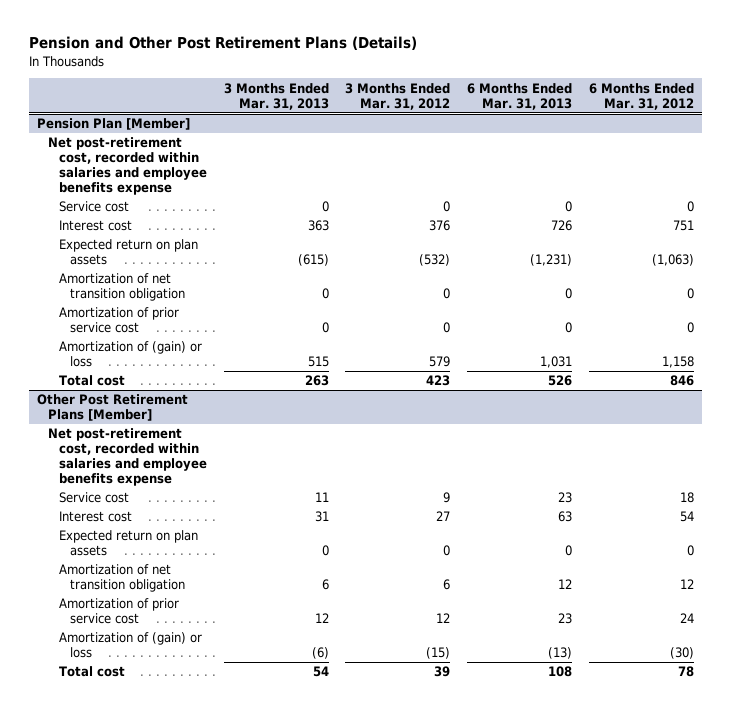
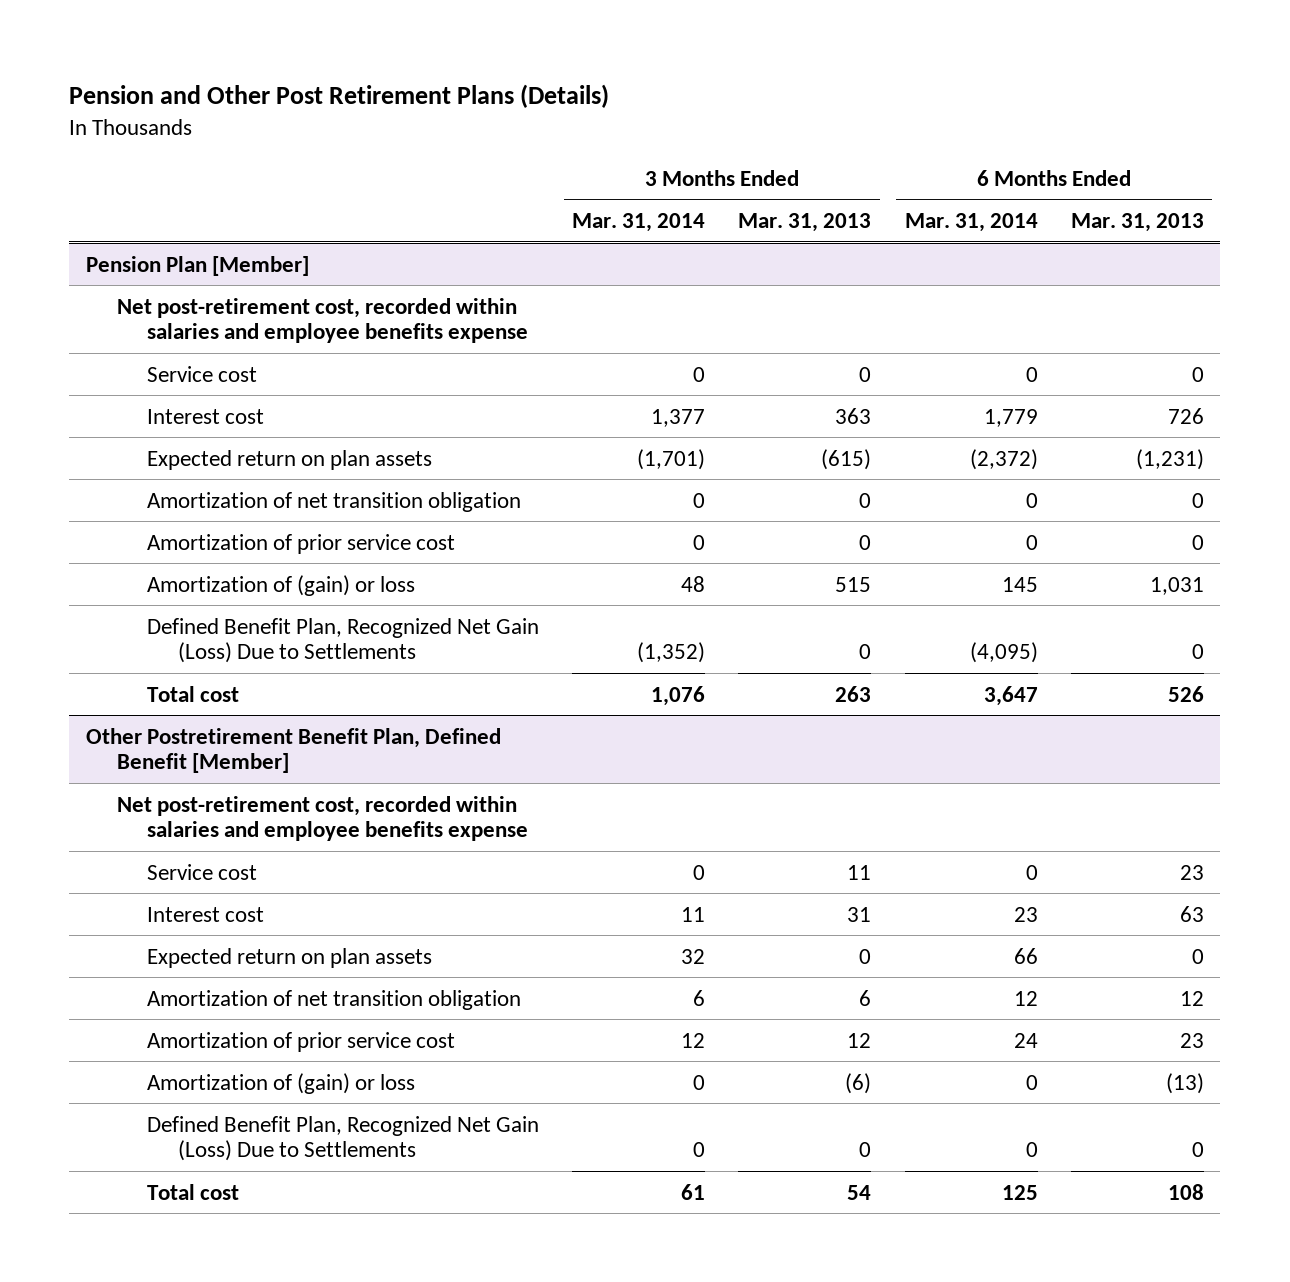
- | 3 Months Ended Mar. 31, 2013 | 3 Months Ended Mar. 31, 2012 | 6 Months Ended Mar. 31, 2013 | 6 Months Ended Mar. 31, 2012
+ | 3 Months Ended Mar. 31, 2014 | 3 Months Ended Mar. 31, 2013 | 6 Months Ended Mar. 31, 2014 | 6 Months Ended Mar. 31, 2013
@ Pension Plan [Member]
+ Defined Benefit Plan, Recognized Net Gain (Loss) Due to Settlements | (1,352) | 0 | (4,095) | 0
- Other Post Retirement Plans [Member]
+ Other Postretirement Benefit Plan, Defined Benefit [Member]
+ Defined Benefit Plan, Recognized Net Gain (Loss) Due to Settlements | 0 | 0 | 0 | 0

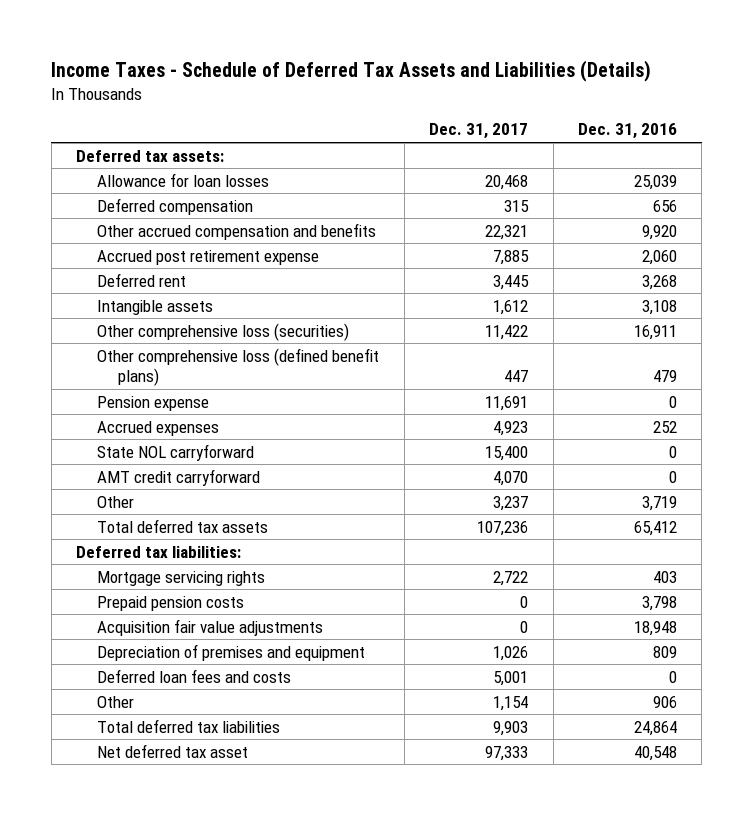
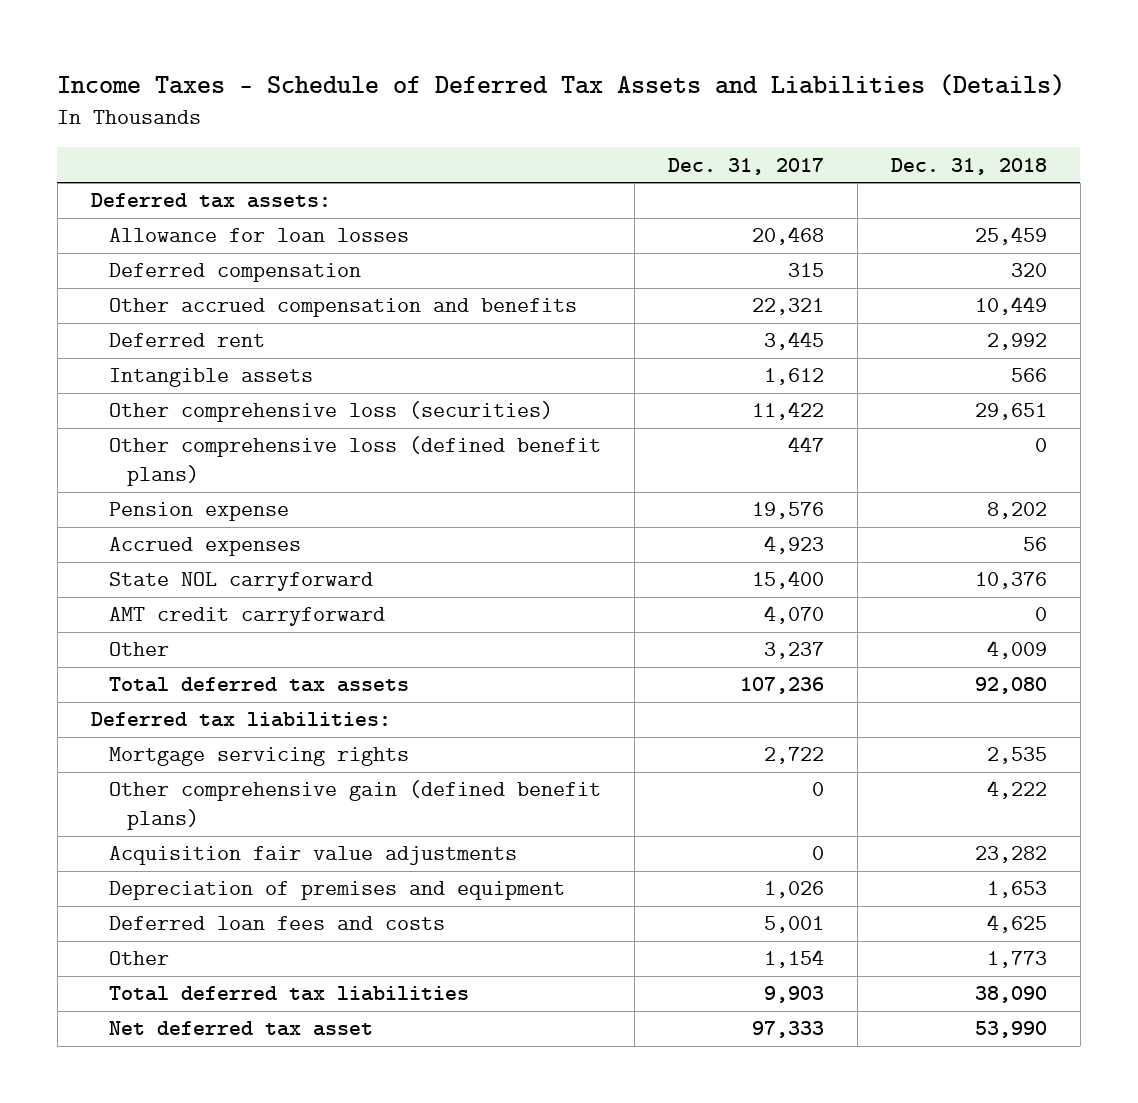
- | Dec. 31, 2017 | Dec. 31, 2016
+ | Dec. 31, 2017 | Dec. 31, 2018
- Accrued post retirement expense | 7,885 | 2,060
- Pension expense | 11,691 | 0
+ Pension expense | 19,576 | 8,202
- Prepaid pension costs | 0 | 3,798
+ Other comprehensive gain (defined benefit plans) | 0 | 4,222

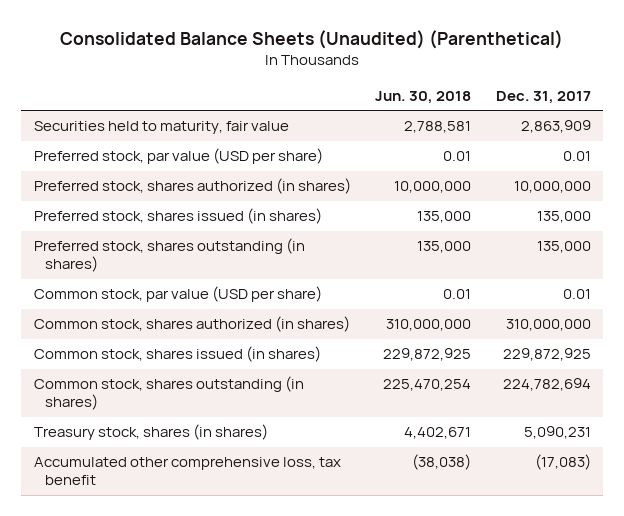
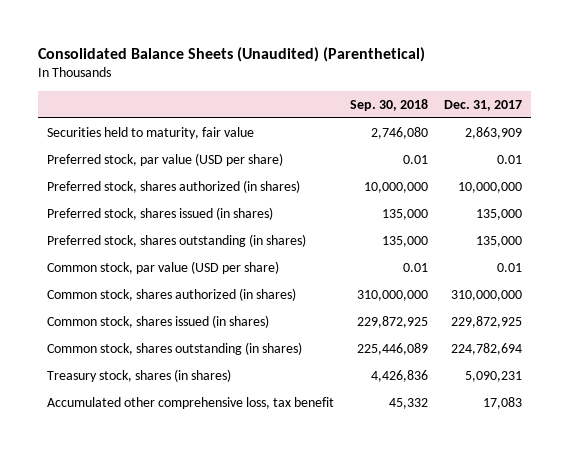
- | Jun. 30, 2018 | Dec. 31, 2017
+ | Sep. 30, 2018 | Dec. 31, 2017
- Accumulated other comprehensive loss, tax benefit | (38,038) | (17,083)
+ Accumulated other comprehensive loss, tax benefit | 45,332 | 17,083

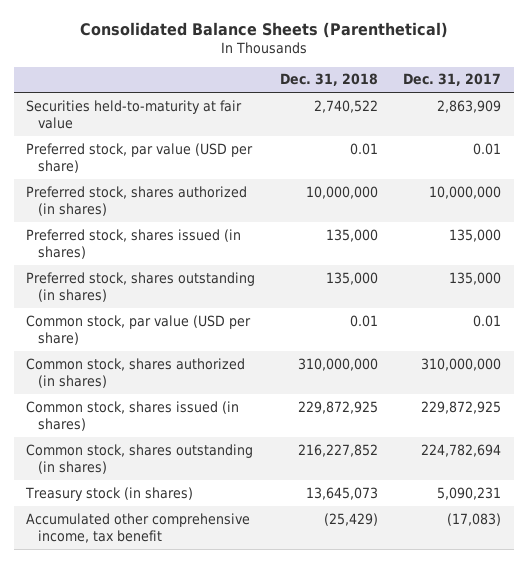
- Consolidated Balance Sheets (Unaudited) (Parenthetical)
+ Consolidated Balance Sheets (Parenthetical)
- | Sep. 30, 2018 | Dec. 31, 2017
+ | Dec. 31, 2018 | Dec. 31, 2017
- Securities held to maturity, fair value | 2,746,080 | 2,863,909
+ Securities held-to-maturity at fair value | 2,740,522 | 2,863,909
- Treasury stock, shares (in shares) | 4,426,836 | 5,090,231
- Accumulated other comprehensive loss, tax benefit | 45,332 | 17,083
+ Treasury stock (in shares) | 13,645,073 | 5,090,231
+ Accumulated other comprehensive income, tax benefit | (25,429) | (17,083)

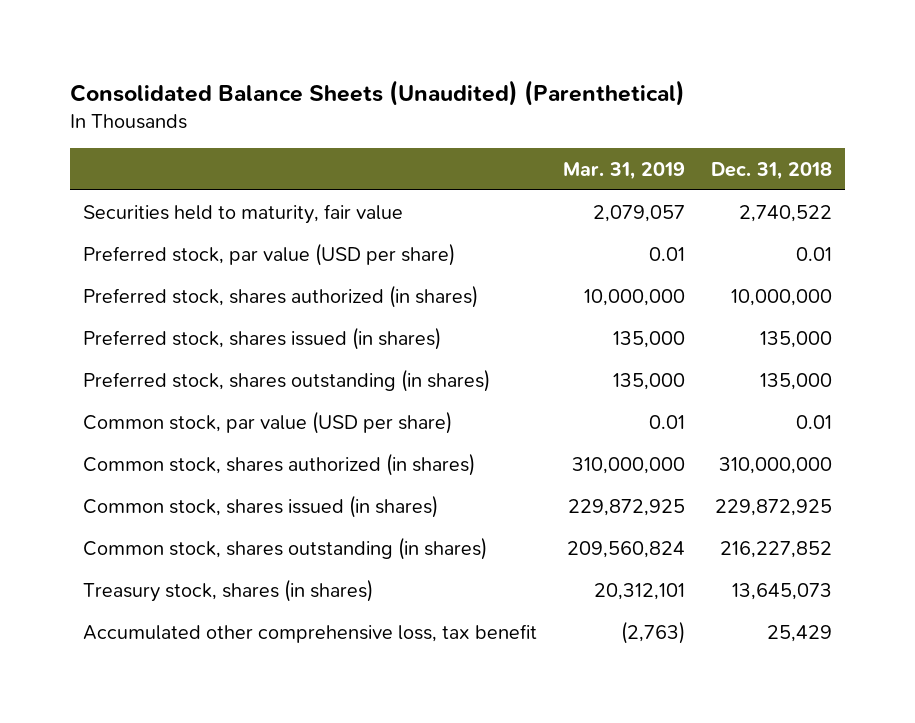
- Consolidated Balance Sheets (Parenthetical)
+ Consolidated Balance Sheets (Unaudited) (Parenthetical)
- | Dec. 31, 2018 | Dec. 31, 2017
+ | Mar. 31, 2019 | Dec. 31, 2018
- Securities held-to-maturity at fair value | 2,740,522 | 2,863,909
+ Securities held to maturity, fair value | 2,079,057 | 2,740,522
- Treasury stock (in shares) | 13,645,073 | 5,090,231
- Accumulated other comprehensive income, tax benefit | (25,429) | (17,083)
+ Treasury stock, shares (in shares) | 20,312,101 | 13,645,073
+ Accumulated other comprehensive loss, tax benefit | (2,763) | 25,429

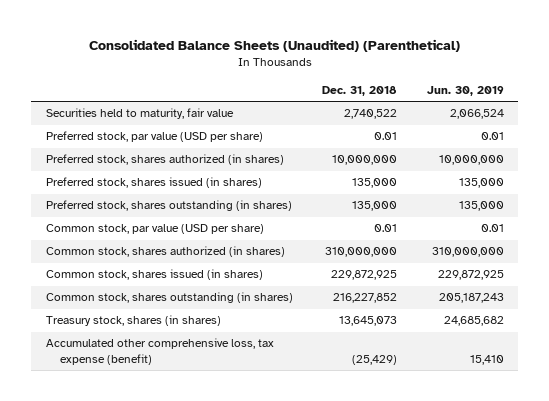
- | Mar. 31, 2019 | Dec. 31, 2018
+ | Dec. 31, 2018 | Jun. 30, 2019
- Accumulated other comprehensive loss, tax benefit | (2,763) | 25,429
+ Accumulated other comprehensive loss, tax expense (benefit) | (25,429) | 15,410

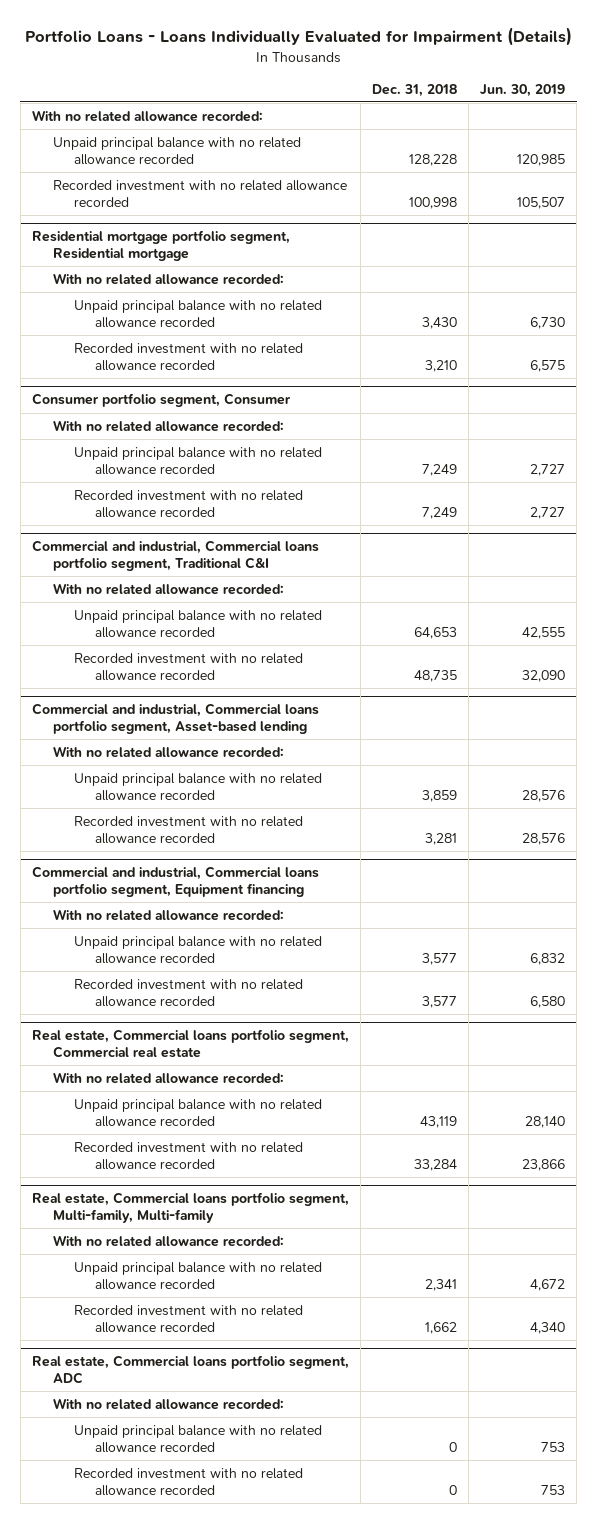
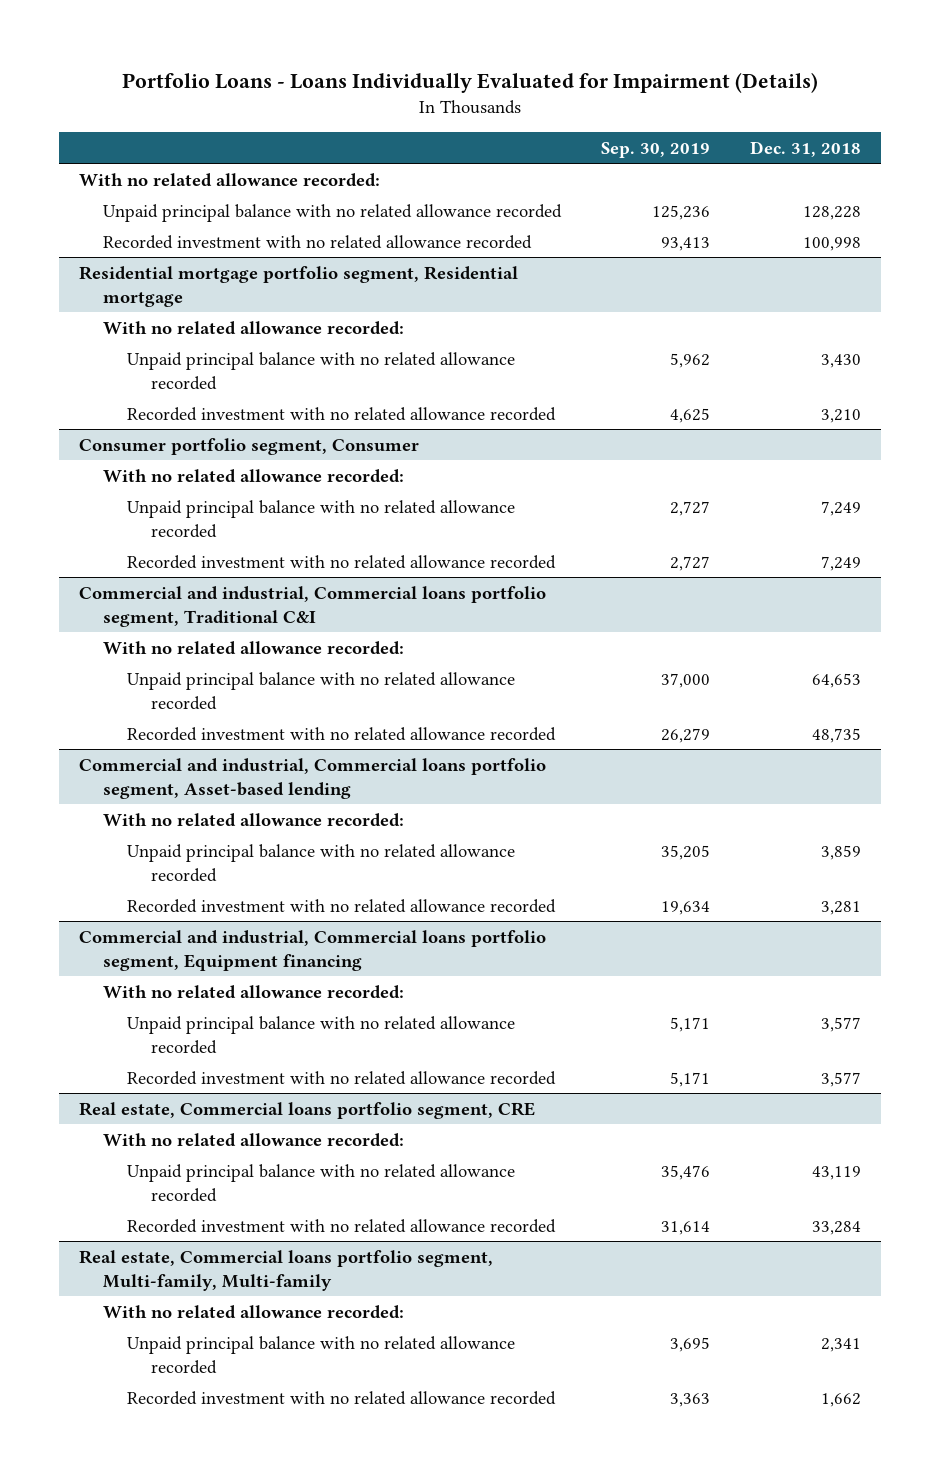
- | Dec. 31, 2018 | Jun. 30, 2019
+ | Sep. 30, 2019 | Dec. 31, 2018
- Real estate, Commercial loans portfolio segment, Commercial real estate
+ Real estate, Commercial loans portfolio segment, CRE
- Real estate, Commercial loans portfolio segment, ADC
- With no related allowance recorded:
- Unpaid principal balance with no related allowance recorded | 0 | 753
- Recorded investment with no related allowance recorded | 0 | 753

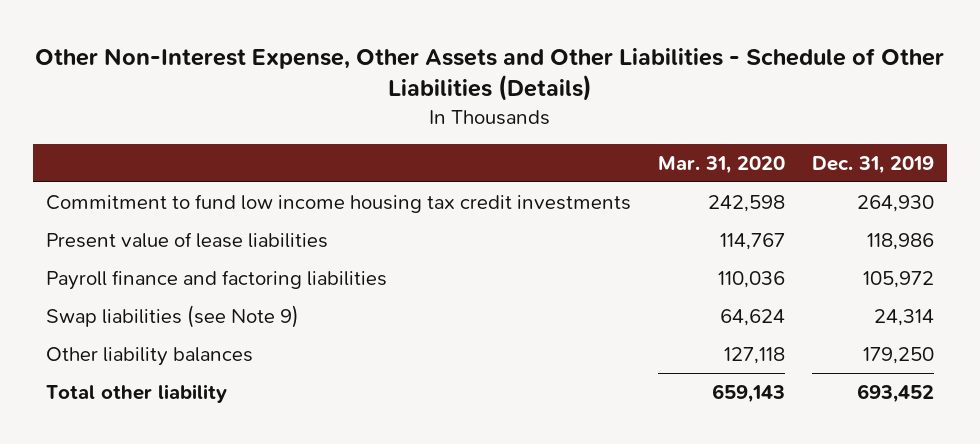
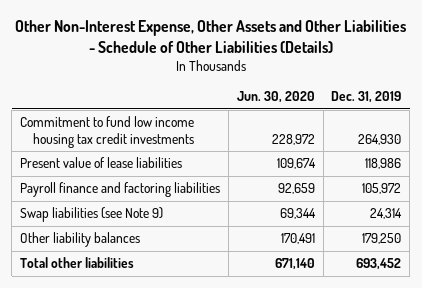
- | Mar. 31, 2020 | Dec. 31, 2019
+ | Jun. 30, 2020 | Dec. 31, 2019
- Total other liability | 659,143 | 693,452
+ Total other liabilities | 671,140 | 693,452

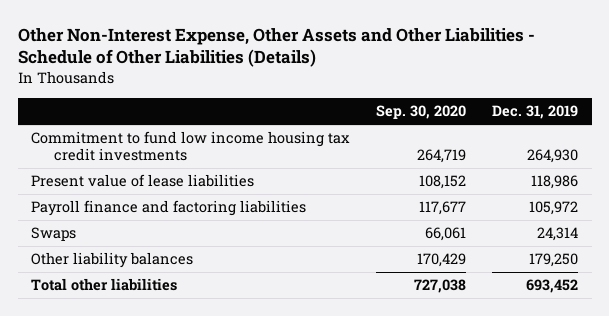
- | Jun. 30, 2020 | Dec. 31, 2019
+ | Sep. 30, 2020 | Dec. 31, 2019
- Swap liabilities (see Note 9) | 69,344 | 24,314
+ Swaps | 66,061 | 24,314

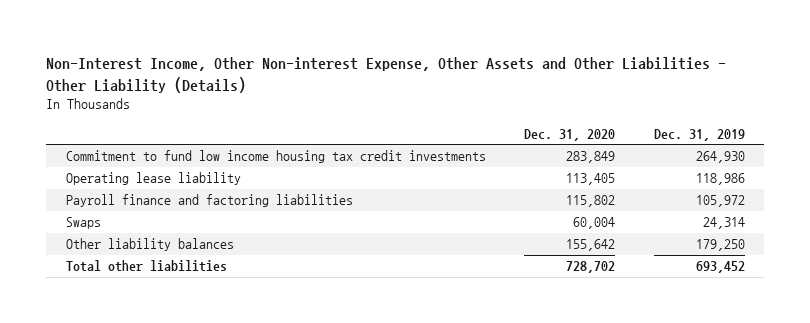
- Other Non-Interest Expense, Other Assets and Other Liabilities - Schedule of Other Liabilities (Details)
+ Non-Interest Income, Other Non-interest Expense, Other Assets and Other Liabilities - Other Liability (Details)
- | Sep. 30, 2020 | Dec. 31, 2019
+ | Dec. 31, 2020 | Dec. 31, 2019
- Present value of lease liabilities | 108,152 | 118,986
+ Operating lease liability | 113,405 | 118,986

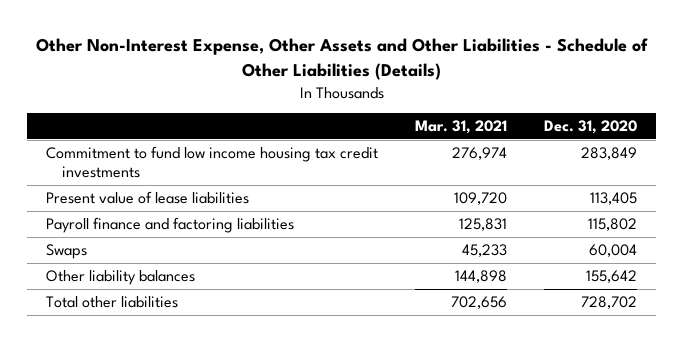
- Non-Interest Income, Other Non-interest Expense, Other Assets and Other Liabilities - Other Liability (Details)
+ Other Non-Interest Expense, Other Assets and Other Liabilities - Schedule of Other Liabilities (Details)
- | Dec. 31, 2020 | Dec. 31, 2019
+ | Mar. 31, 2021 | Dec. 31, 2020
- Operating lease liability | 113,405 | 118,986
+ Present value of lease liabilities | 109,720 | 113,405

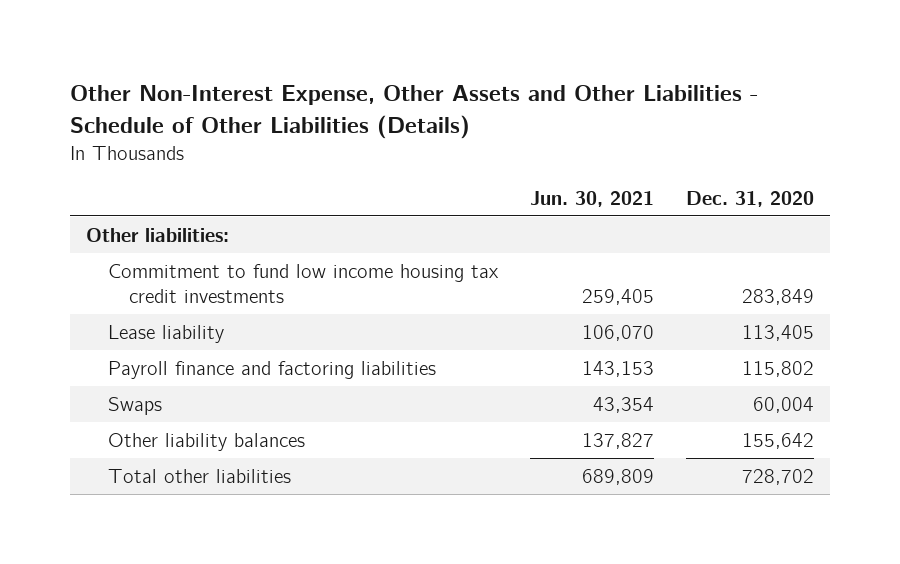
- | Mar. 31, 2021 | Dec. 31, 2020
+ | Jun. 30, 2021 | Dec. 31, 2020
+ Other liabilities:
- Present value of lease liabilities | 109,720 | 113,405
+ Lease liability | 106,070 | 113,405

